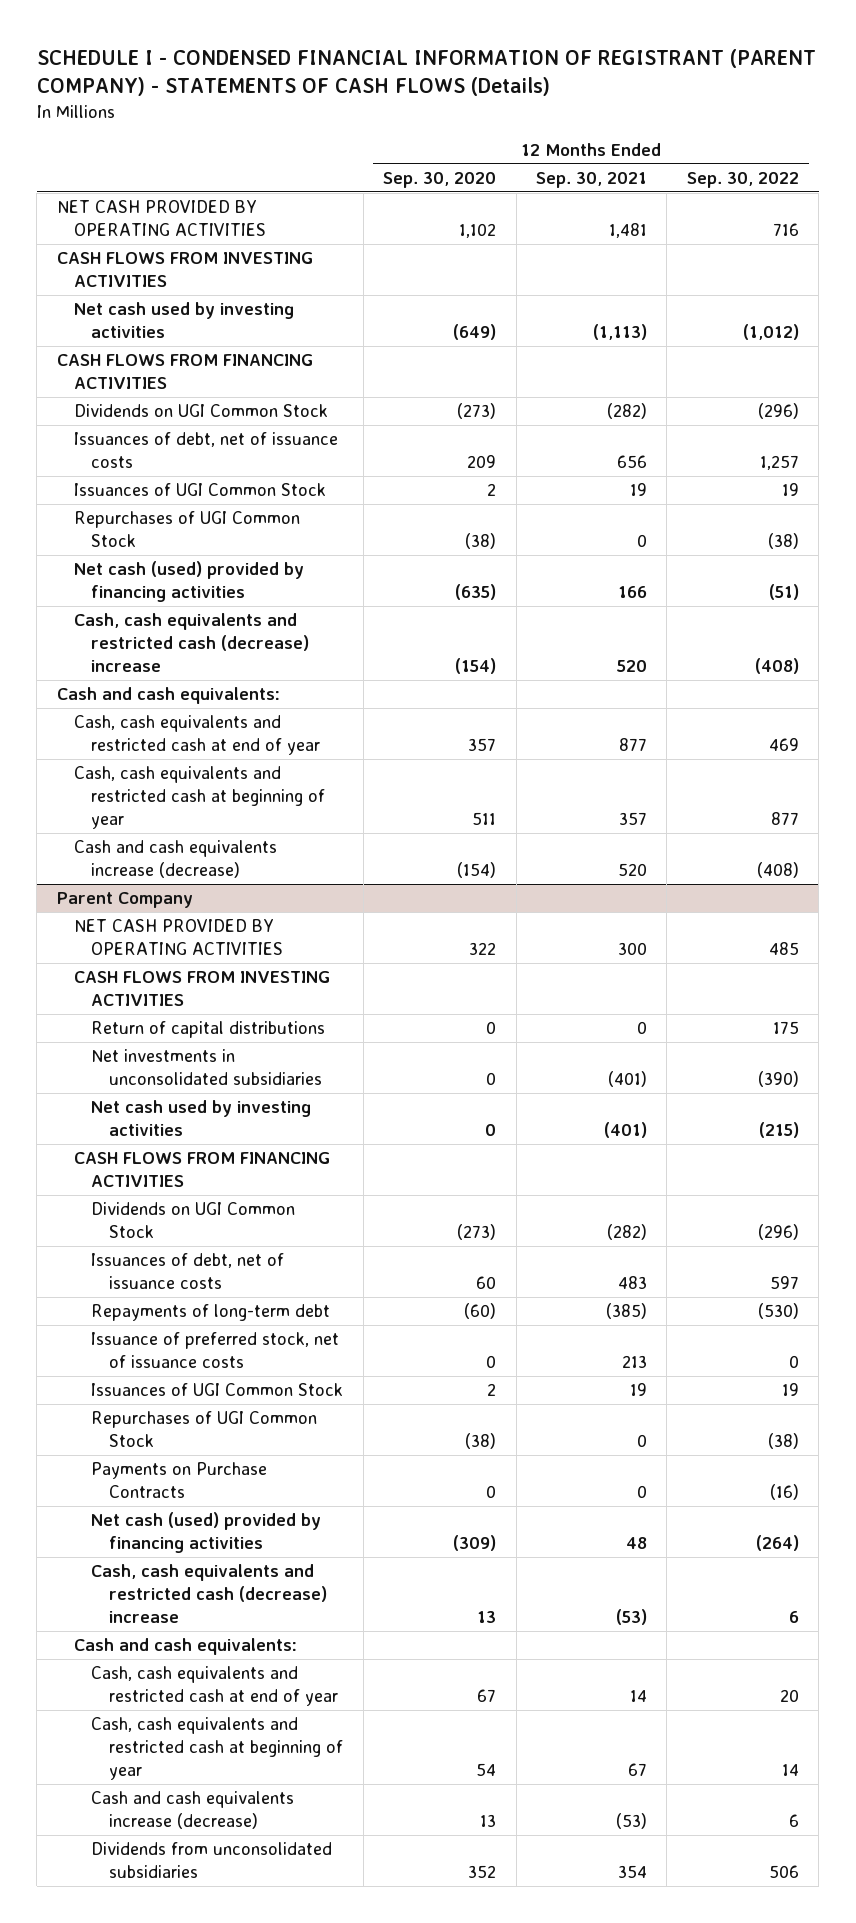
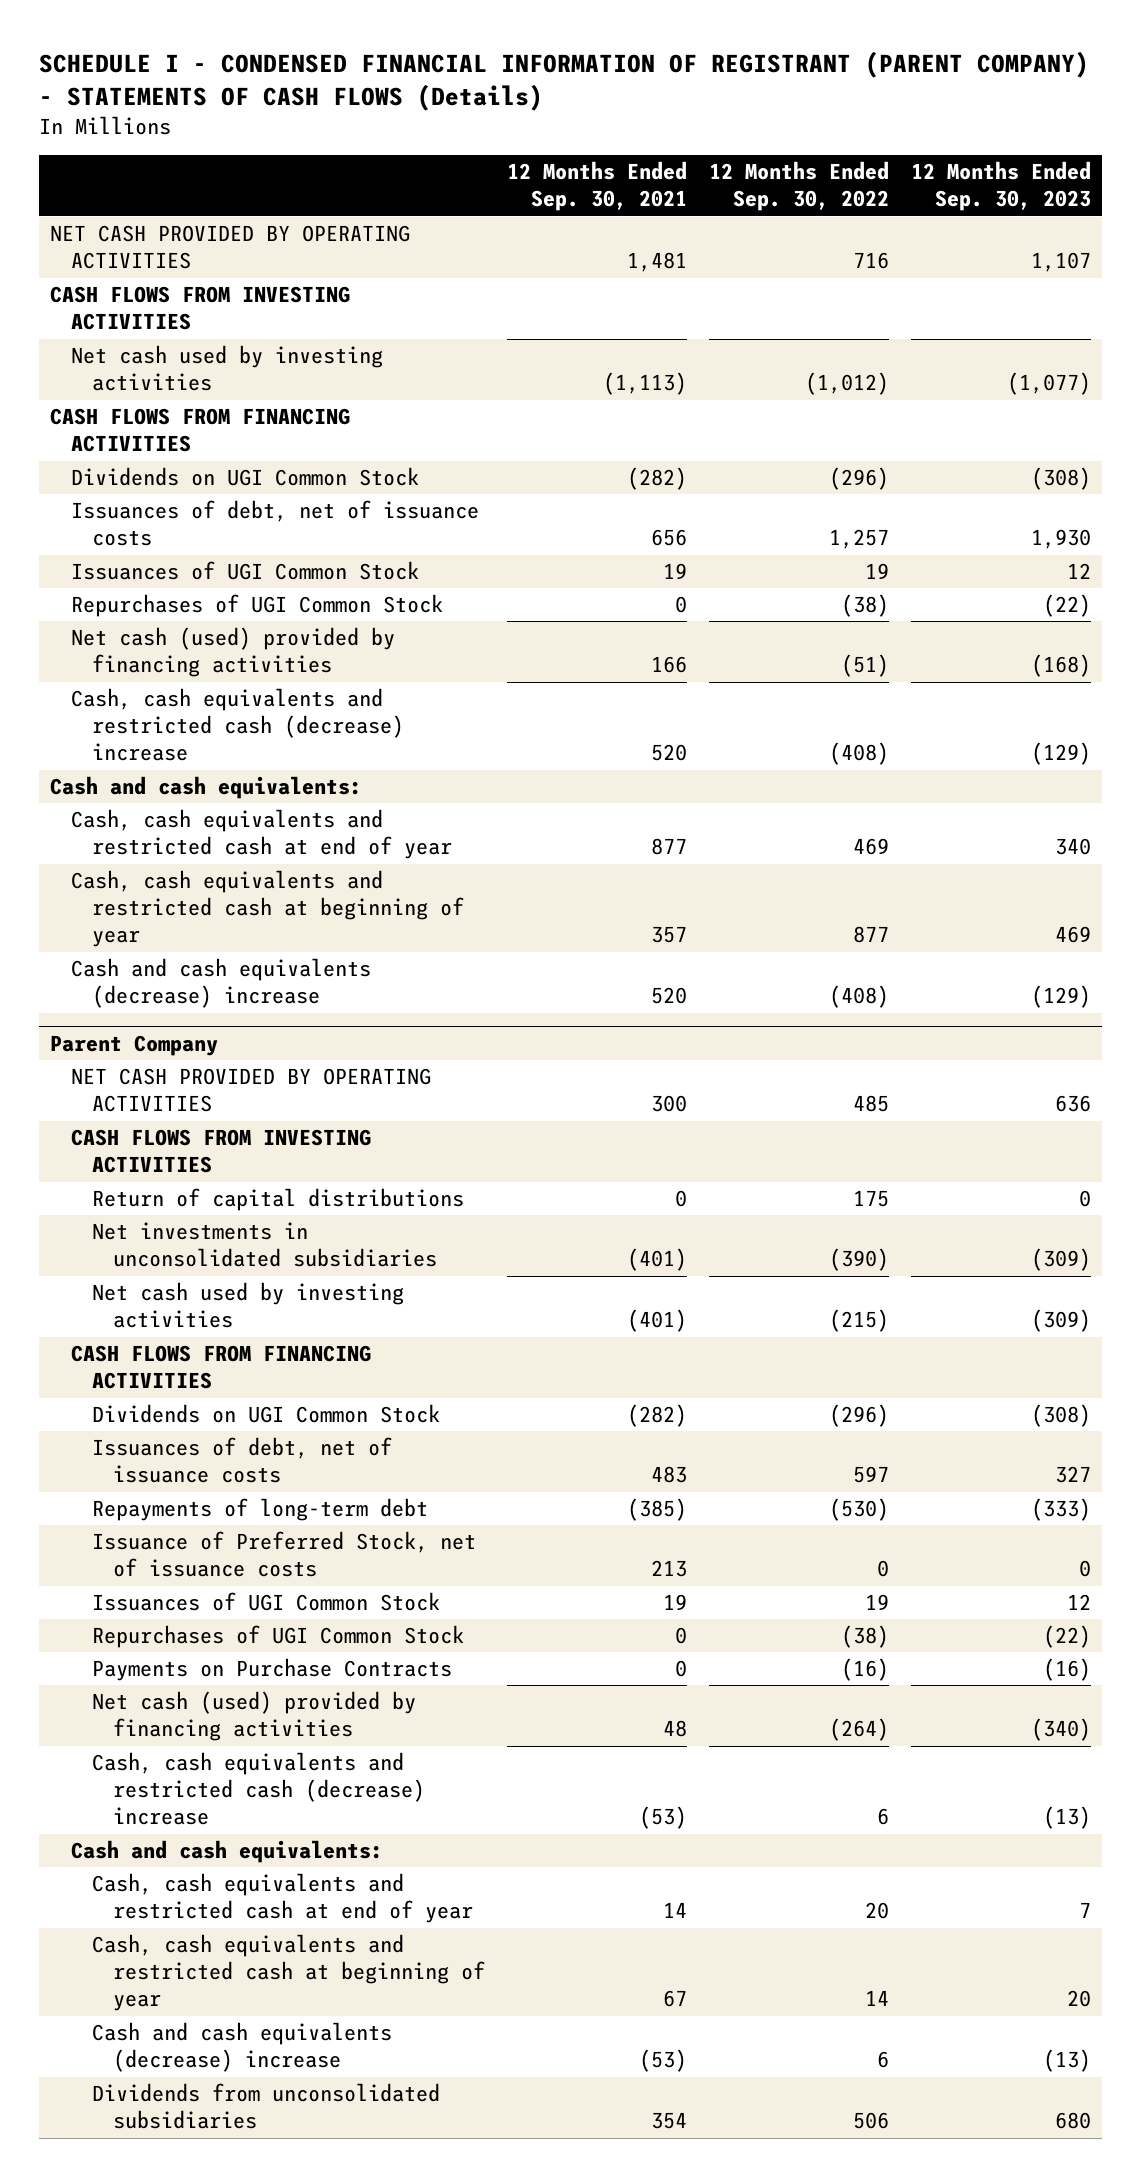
- | 12 Months Ended Sep. 30, 2020 | 12 Months Ended Sep. 30, 2021 | 12 Months Ended Sep. 30, 2022
+ | 12 Months Ended Sep. 30, 2021 | 12 Months Ended Sep. 30, 2022 | 12 Months Ended Sep. 30, 2023
- Cash and cash equivalents increase (decrease) | (154) | 520 | (408)
+ Cash and cash equivalents (decrease) increase | 520 | (408) | (129)
@ Parent Company
- Issuance of preferred stock, net of issuance costs | 0 | 213 | 0
+ Issuance of Preferred Stock, net of issuance costs | 213 | 0 | 0
- Cash and cash equivalents increase (decrease) | 13 | (53) | 6
+ Cash and cash equivalents (decrease) increase | (53) | 6 | (13)

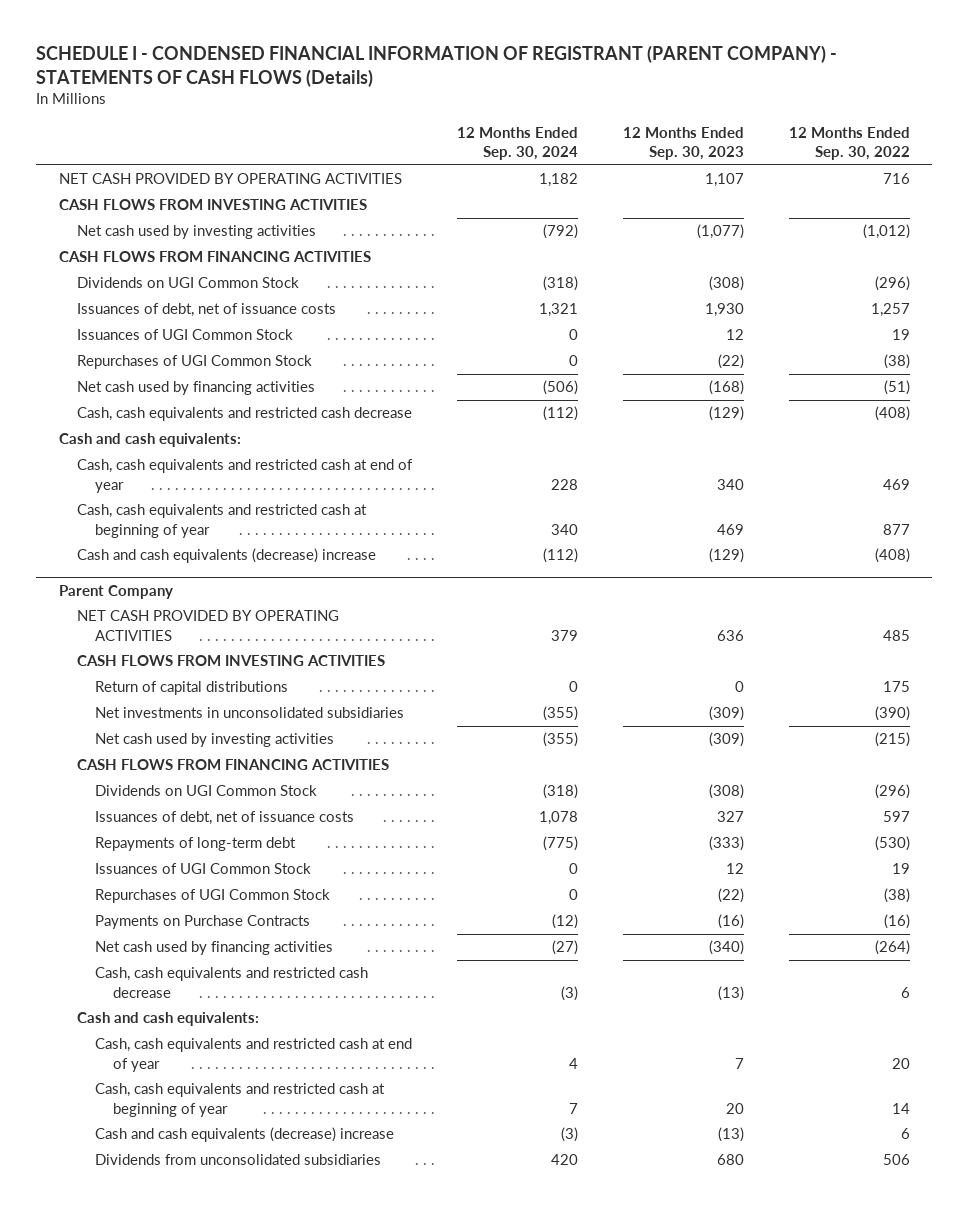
- | 12 Months Ended Sep. 30, 2021 | 12 Months Ended Sep. 30, 2022 | 12 Months Ended Sep. 30, 2023
+ | 12 Months Ended Sep. 30, 2024 | 12 Months Ended Sep. 30, 2023 | 12 Months Ended Sep. 30, 2022
- Net cash (used) provided by financing activities | 166 | (51) | (168)
- Cash, cash equivalents and restricted cash (decrease) increase | 520 | (408) | (129)
+ Net cash used by financing activities | (506) | (168) | (51)
+ Cash, cash equivalents and restricted cash decrease | (112) | (129) | (408)
@ Parent Company
- Issuance of Preferred Stock, net of issuance costs | 213 | 0 | 0
- Net cash (used) provided by financing activities | 48 | (264) | (340)
- Cash, cash equivalents and restricted cash (decrease) increase | (53) | 6 | (13)
+ Net cash used by financing activities | (27) | (340) | (264)
+ Cash, cash equivalents and restricted cash decrease | (3) | (13) | 6

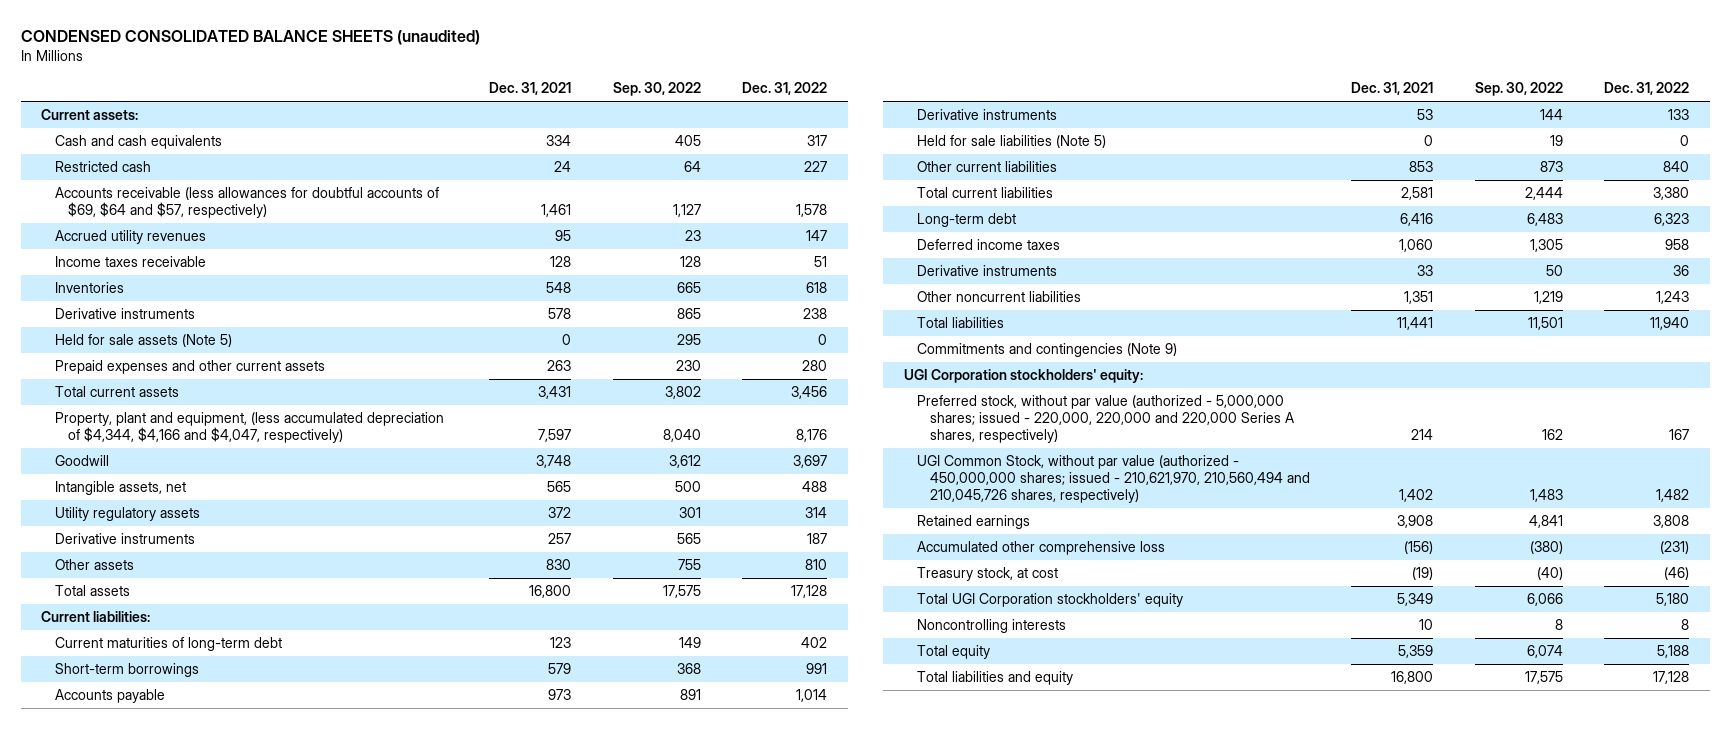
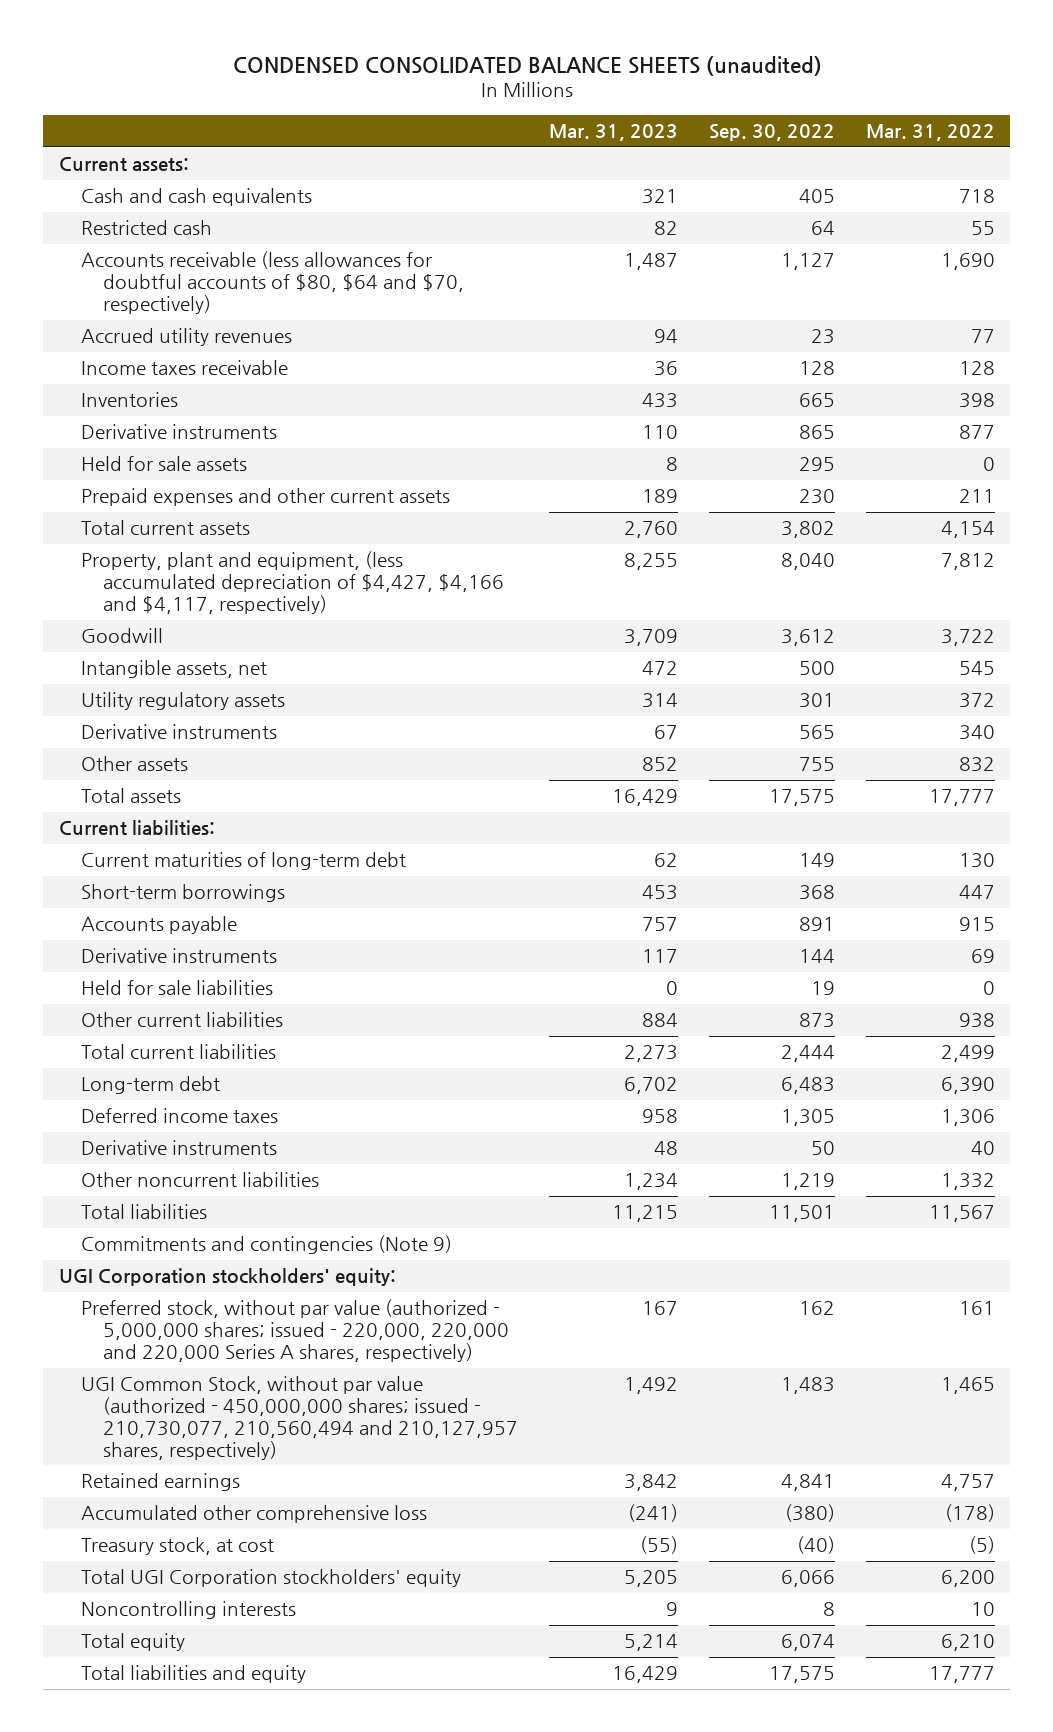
- | Dec. 31, 2021 | Sep. 30, 2022 | Dec. 31, 2022
+ | Mar. 31, 2023 | Sep. 30, 2022 | Mar. 31, 2022
- Accounts receivable (less allowances for doubtful accounts of $69, $64 and $57, respectively) | 1,461 | 1,127 | 1,578
+ Accounts receivable (less allowances for doubtful accounts of $80, $64 and $70, respectively) | 1,487 | 1,127 | 1,690
- Held for sale assets (Note 5) | 0 | 295 | 0
+ Held for sale assets | 8 | 295 | 0
- Property, plant and equipment, (less accumulated depreciation of $4,344, $4,166 and $4,047, respectively) | 7,597 | 8,040 | 8,176
+ Property, plant and equipment, (less accumulated depreciation of $4,427, $4,166 and $4,117, respectively) | 8,255 | 8,040 | 7,812
- Held for sale liabilities (Note 5) | 0 | 19 | 0
+ Held for sale liabilities | 0 | 19 | 0
- UGI Common Stock, without par value (authorized - 450,000,000 shares; issued - 210,621,970, 210,560,494 and 210,045,726 shares, respectively) | 1,402 | 1,483 | 1,482
+ UGI Common Stock, without par value (authorized - 450,000,000 shares; issued - 210,730,077, 210,560,494 and 210,127,957 shares, respectively) | 1,492 | 1,483 | 1,465

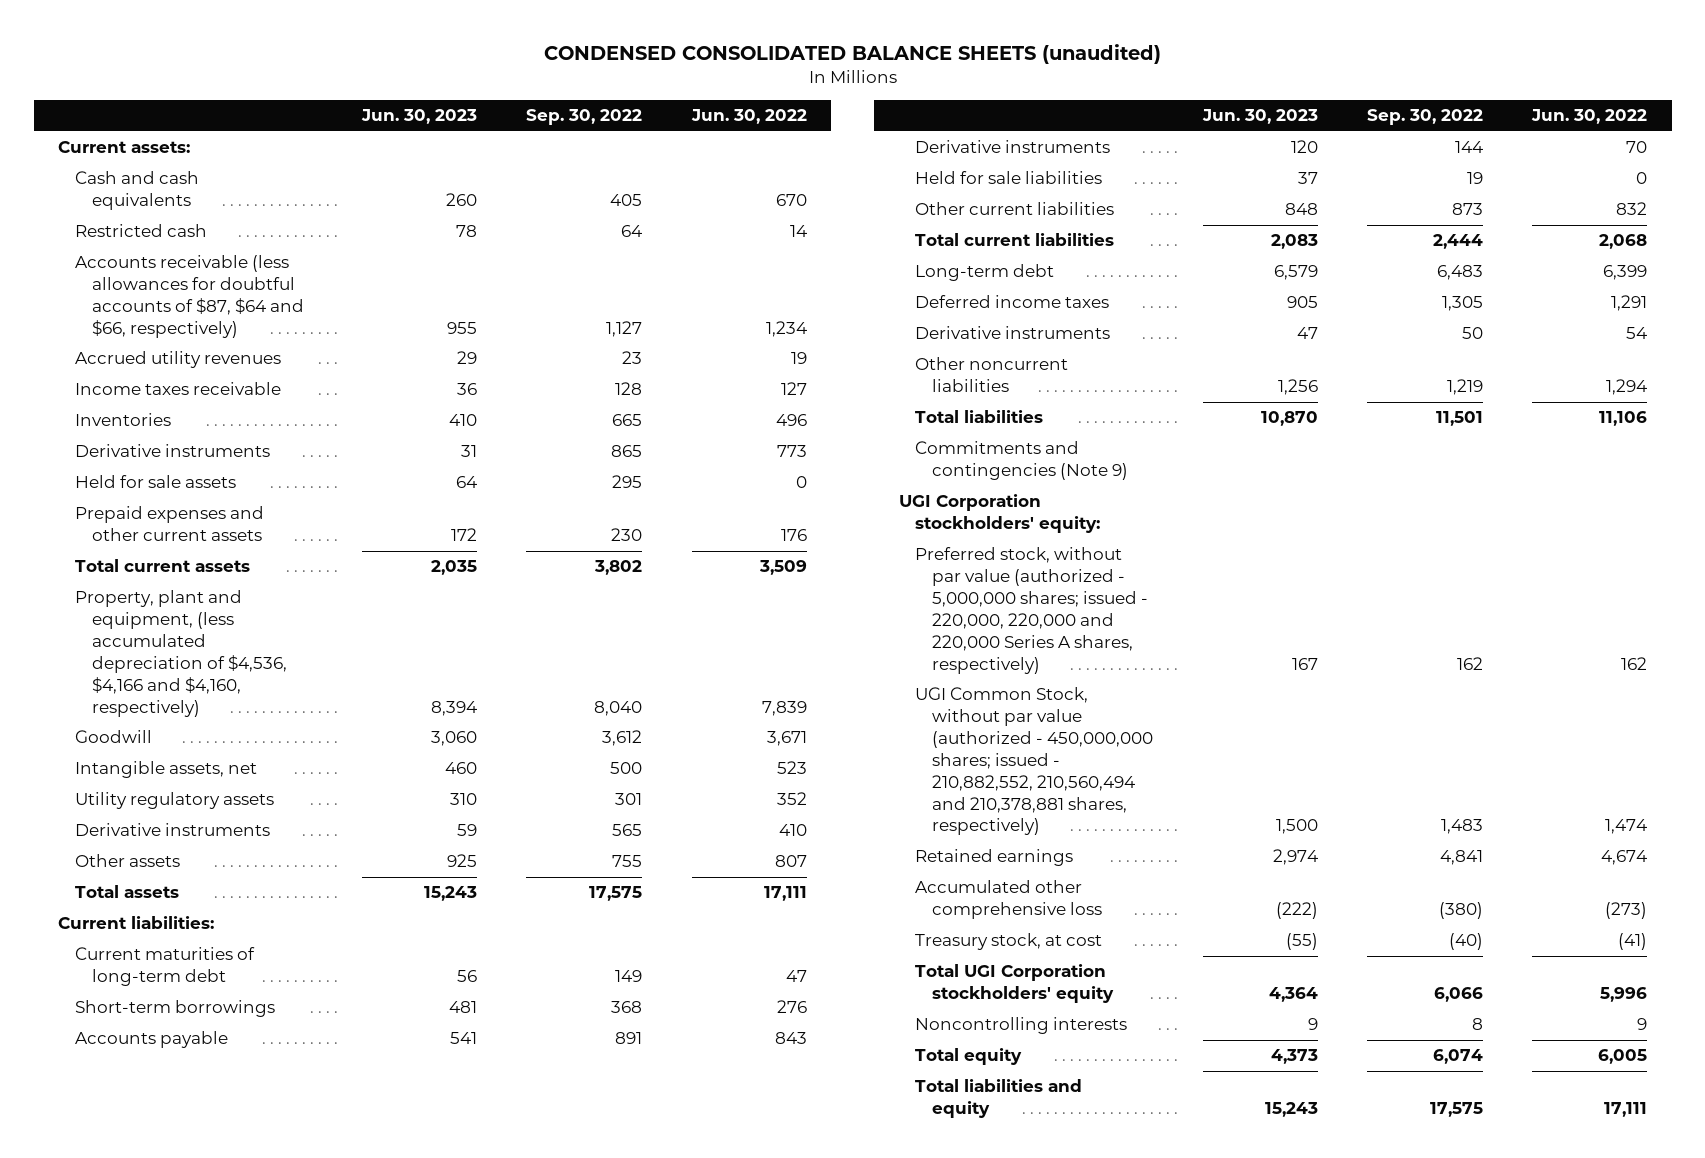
- | Mar. 31, 2023 | Sep. 30, 2022 | Mar. 31, 2022
+ | Jun. 30, 2023 | Sep. 30, 2022 | Jun. 30, 2022
- Accounts receivable (less allowances for doubtful accounts of $80, $64 and $70, respectively) | 1,487 | 1,127 | 1,690
+ Accounts receivable (less allowances for doubtful accounts of $87, $64 and $66, respectively) | 955 | 1,127 | 1,234
- Property, plant and equipment, (less accumulated depreciation of $4,427, $4,166 and $4,117, respectively) | 8,255 | 8,040 | 7,812
+ Property, plant and equipment, (less accumulated depreciation of $4,536, $4,166 and $4,160, respectively) | 8,394 | 8,040 | 7,839
- UGI Common Stock, without par value (authorized - 450,000,000 shares; issued - 210,730,077, 210,560,494 and 210,127,957 shares, respectively) | 1,492 | 1,483 | 1,465
+ UGI Common Stock, without par value (authorized - 450,000,000 shares; issued - 210,882,552, 210,560,494 and 210,378,881 shares, respectively) | 1,500 | 1,483 | 1,474

